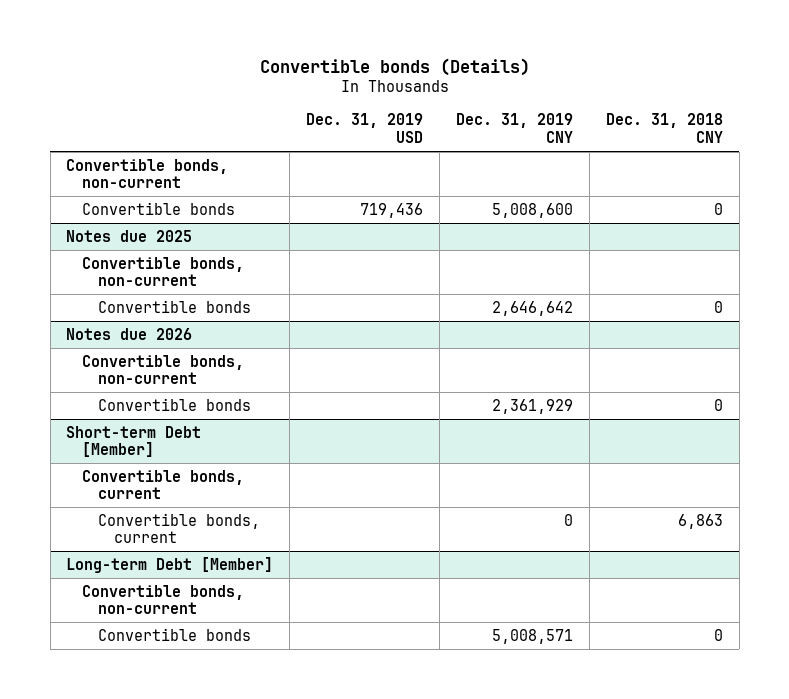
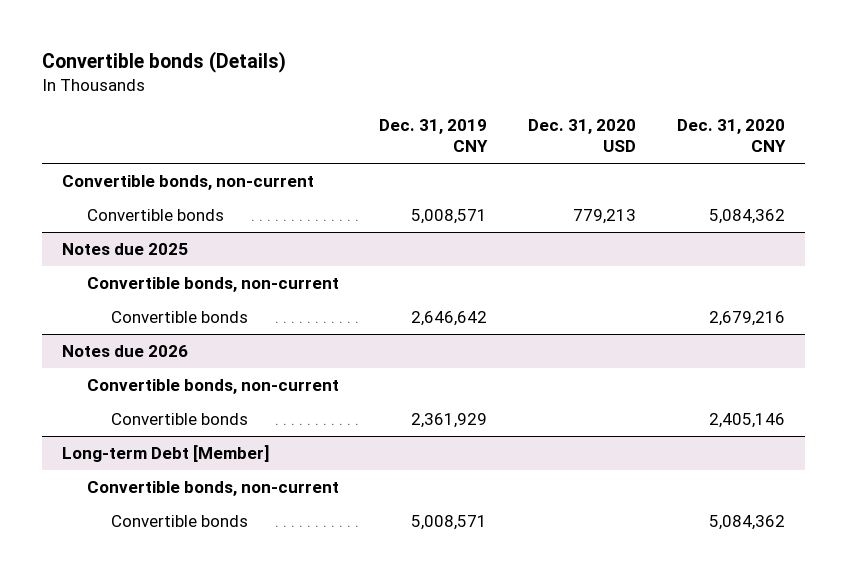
- | Dec. 31, 2019 USD | Dec. 31, 2019 CNY | Dec. 31, 2018 CNY
+ | Dec. 31, 2019 CNY | Dec. 31, 2020 USD | Dec. 31, 2020 CNY
- Convertible bonds | 719,436 | 5,008,600 | 0
+ Convertible bonds | 5,008,571 | 779,213 | 5,084,362
- Short-term Debt [Member]
- Convertible bonds, current
- Convertible bonds, current | | 0 | 6,863

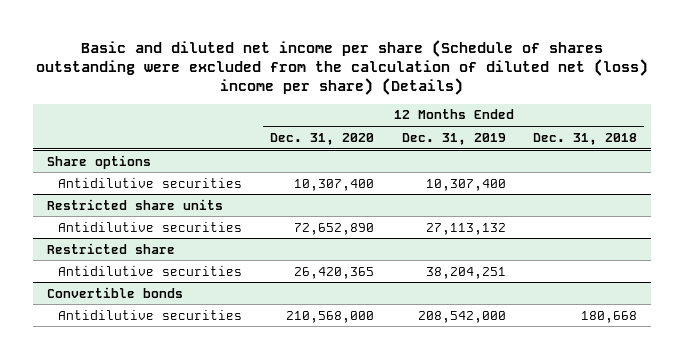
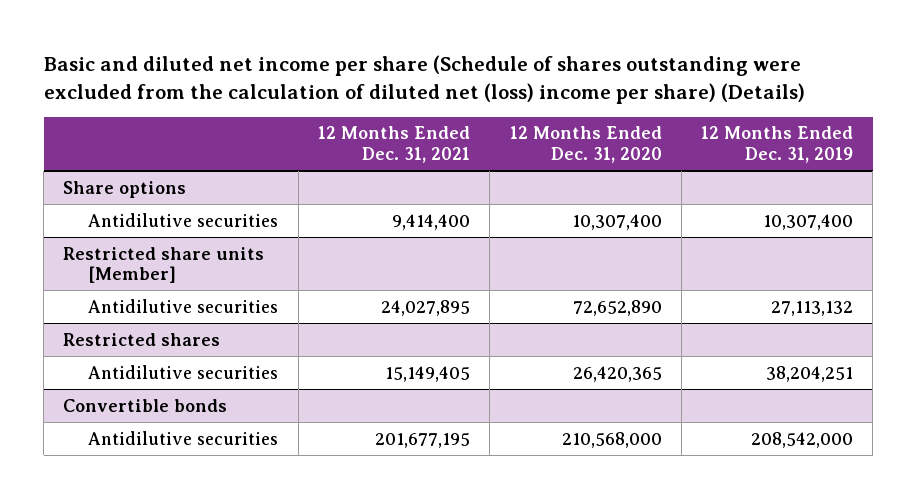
- | 12 Months Ended Dec. 31, 2020 | 12 Months Ended Dec. 31, 2019 | 12 Months Ended Dec. 31, 2018
+ | 12 Months Ended Dec. 31, 2021 | 12 Months Ended Dec. 31, 2020 | 12 Months Ended Dec. 31, 2019
- Restricted share units
+ Restricted share units [Member]
- Restricted share
+ Restricted shares

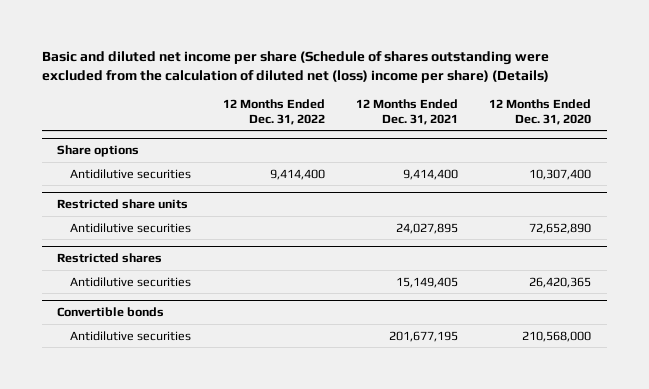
- | 12 Months Ended Dec. 31, 2021 | 12 Months Ended Dec. 31, 2020 | 12 Months Ended Dec. 31, 2019
+ | 12 Months Ended Dec. 31, 2022 | 12 Months Ended Dec. 31, 2021 | 12 Months Ended Dec. 31, 2020
- Restricted share units [Member]
+ Restricted share units

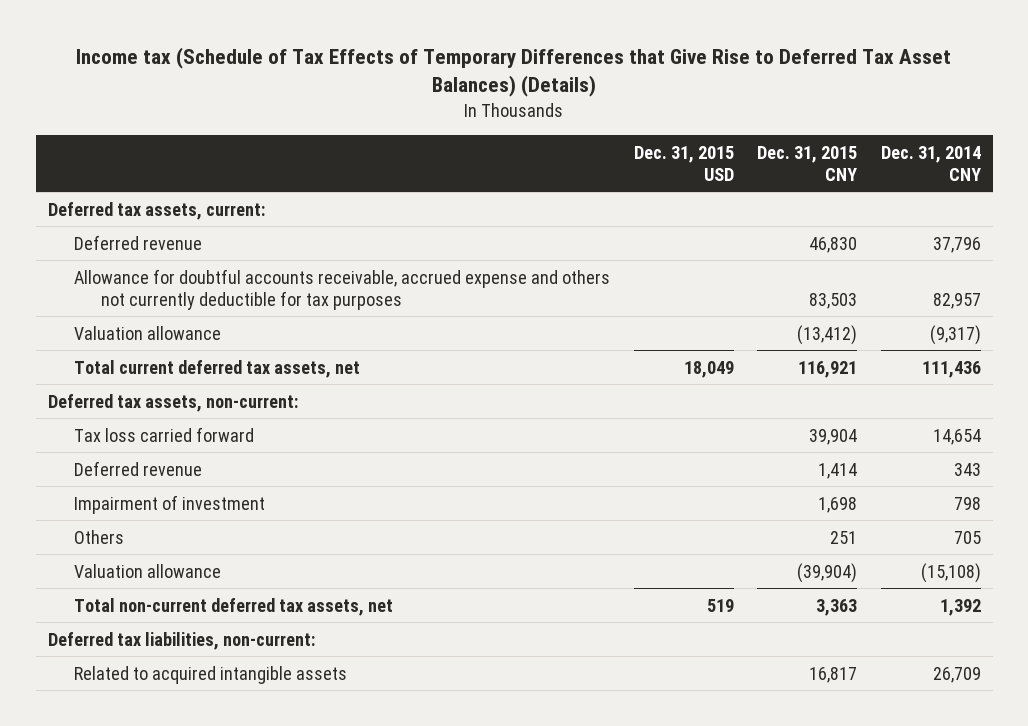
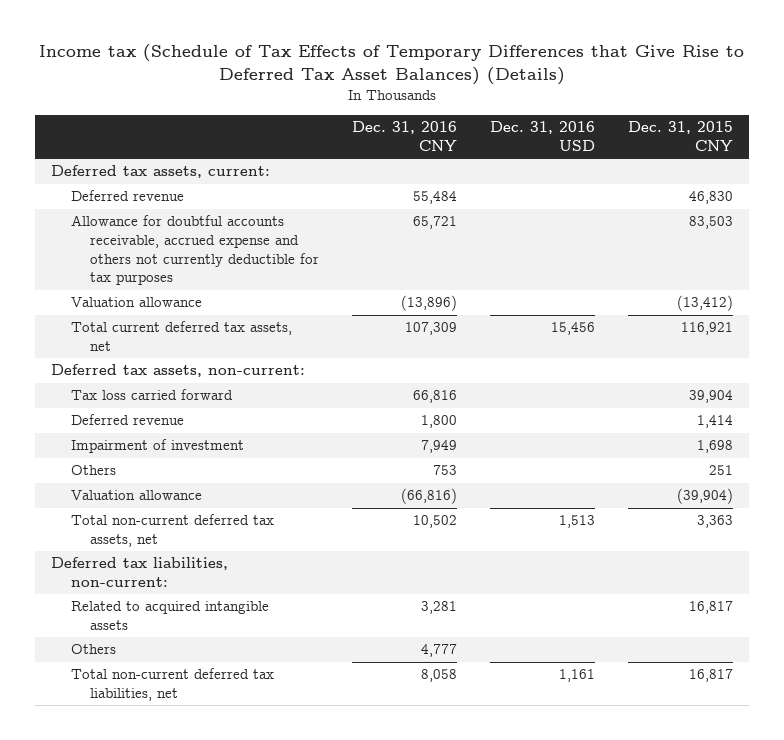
- | Dec. 31, 2015 USD | Dec. 31, 2015 CNY | Dec. 31, 2014 CNY
+ | Dec. 31, 2016 CNY | Dec. 31, 2016 USD | Dec. 31, 2015 CNY
+ Others | 4,777 | |
+ Total non-current deferred tax liabilities, net | 8,058 | 1,161 | 16,817

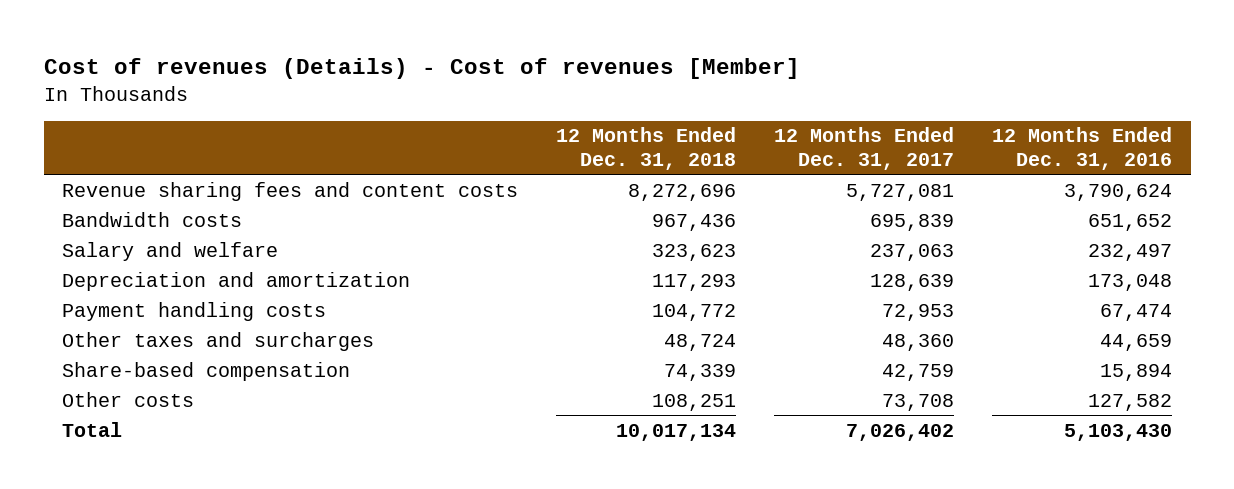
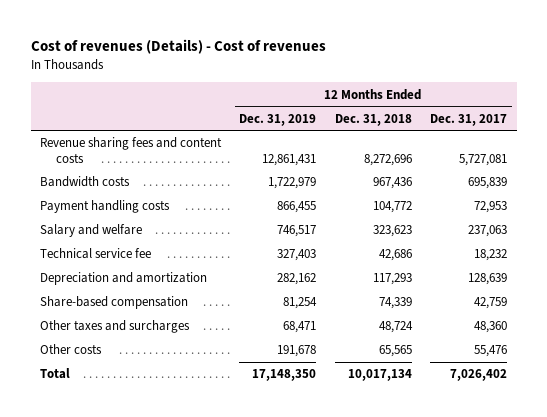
- Cost of revenues (Details) - Cost of revenues [Member]
+ Cost of revenues (Details) - Cost of revenues
- | 12 Months Ended Dec. 31, 2018 | 12 Months Ended Dec. 31, 2017 | 12 Months Ended Dec. 31, 2016
+ | 12 Months Ended Dec. 31, 2019 | 12 Months Ended Dec. 31, 2018 | 12 Months Ended Dec. 31, 2017
moved up: Payment handling costs | 866,455 | 104,772 | 72,953
+ Technical service fee | 327,403 | 42,686 | 18,232
- Other costs | 108,251 | 73,708 | 127,582
moved down: Other taxes and surcharges | 68,471 | 48,724 | 48,360
+ Other costs | 191,678 | 65,565 | 55,476

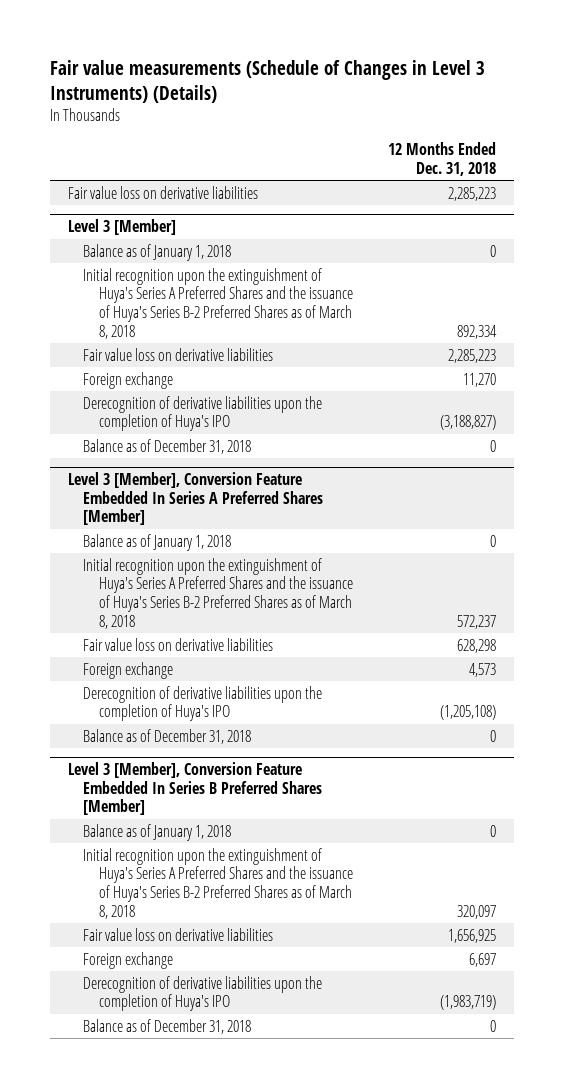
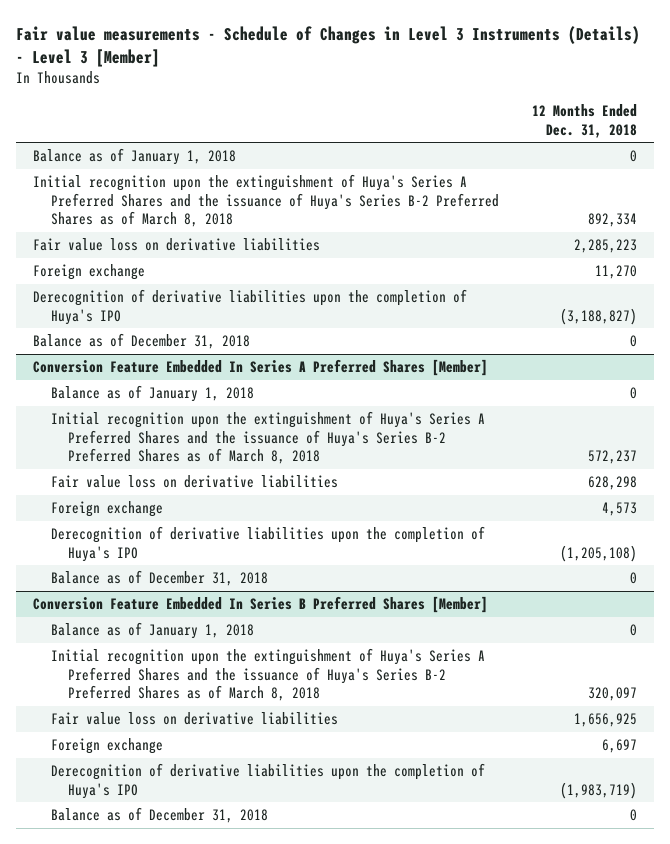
- Fair value measurements (Schedule of Changes in Level 3 Instruments) (Details)
+ Fair value measurements - Schedule of Changes in Level 3 Instruments (Details) - Level 3 [Member]
- Fair value loss on derivative liabilities | 2,285,223
- Level 3 [Member]
- Level 3 [Member], Conversion Feature Embedded In Series A Preferred Shares [Member]
+ Conversion Feature Embedded In Series A Preferred Shares [Member]
- Level 3 [Member], Conversion Feature Embedded In Series B Preferred Shares [Member]
+ Conversion Feature Embedded In Series B Preferred Shares [Member]

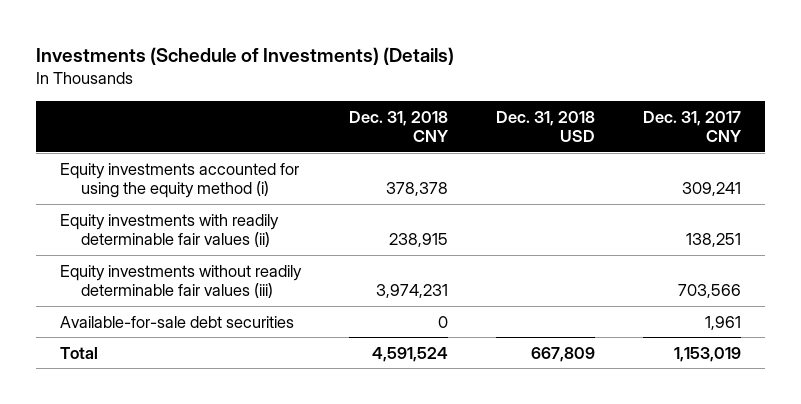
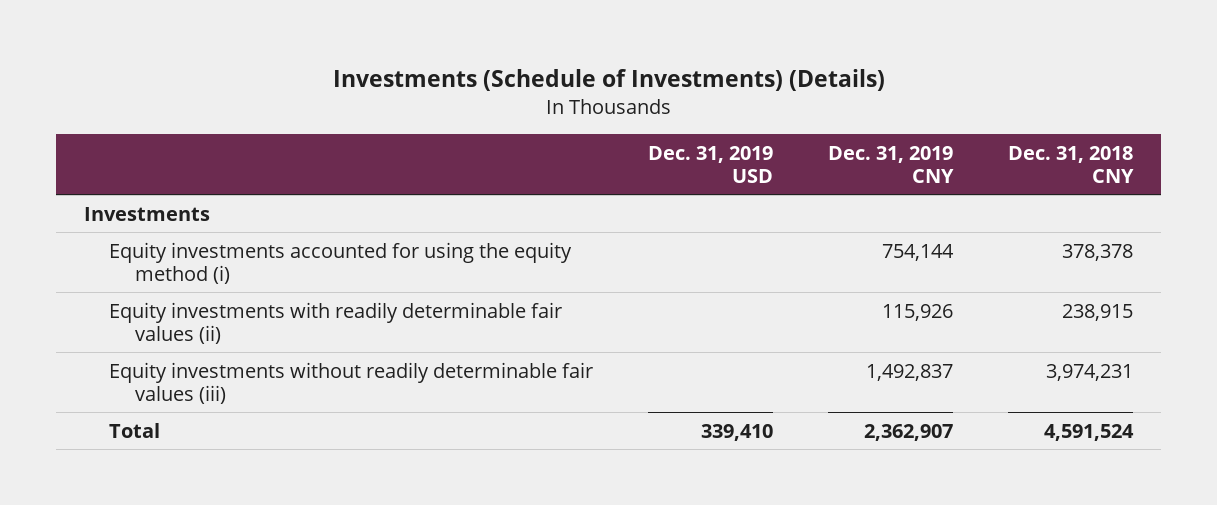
- | Dec. 31, 2018 CNY | Dec. 31, 2018 USD | Dec. 31, 2017 CNY
+ | Dec. 31, 2019 USD | Dec. 31, 2019 CNY | Dec. 31, 2018 CNY
+ Investments
- Available-for-sale debt securities | 0 | | 1,961

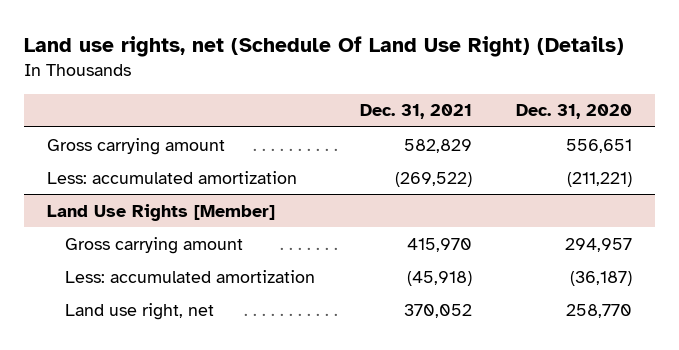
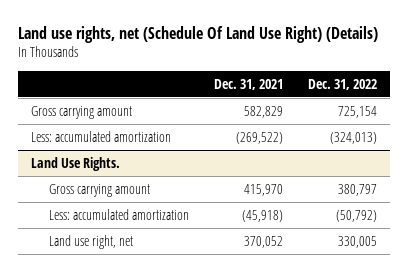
- | Dec. 31, 2021 | Dec. 31, 2020
+ | Dec. 31, 2021 | Dec. 31, 2022
- Land Use Rights [Member]
+ Land Use Rights.

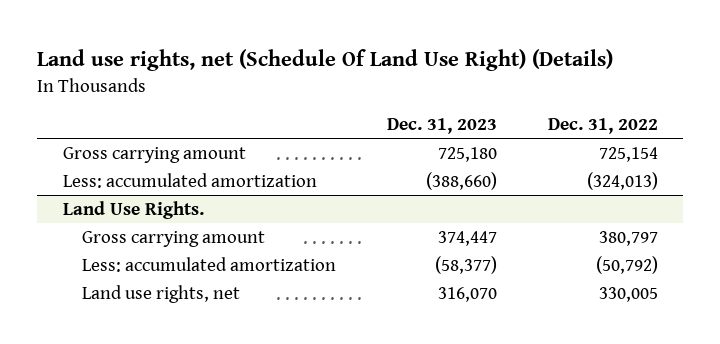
- | Dec. 31, 2021 | Dec. 31, 2022
+ | Dec. 31, 2023 | Dec. 31, 2022
@ Land Use Rights.
- Land use right, net | 370,052 | 330,005
+ Land use rights, net | 316,070 | 330,005

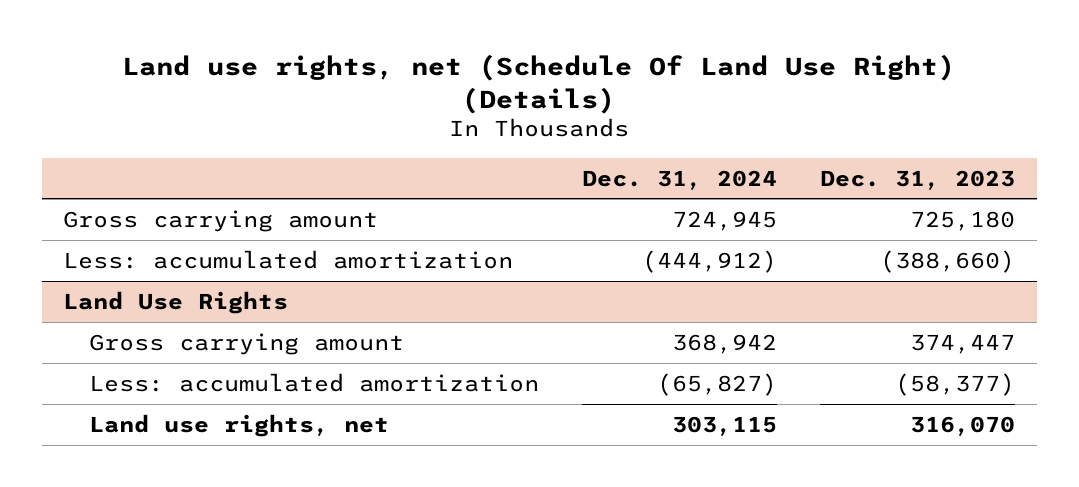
- | Dec. 31, 2023 | Dec. 31, 2022
+ | Dec. 31, 2024 | Dec. 31, 2023
- Land Use Rights.
+ Land Use Rights

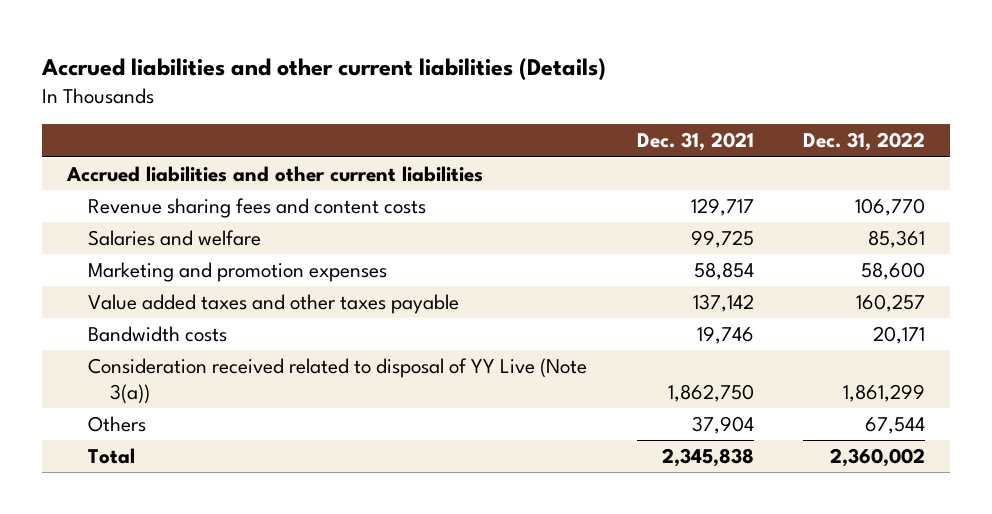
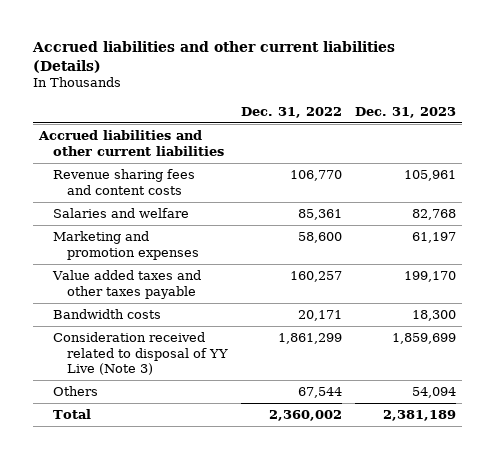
- | Dec. 31, 2021 | Dec. 31, 2022
+ | Dec. 31, 2022 | Dec. 31, 2023
- Consideration received related to disposal of YY Live (Note 3(a)) | 1,862,750 | 1,861,299
+ Consideration received related to disposal of YY Live (Note 3) | 1,861,299 | 1,859,699

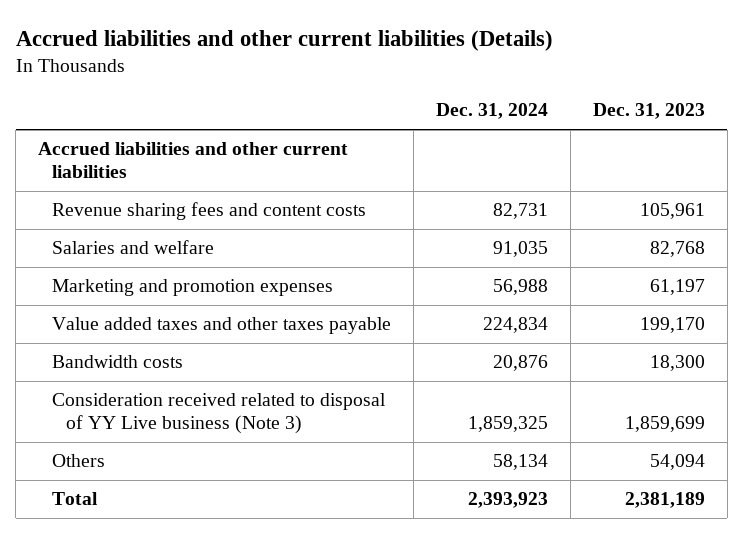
- | Dec. 31, 2022 | Dec. 31, 2023
+ | Dec. 31, 2024 | Dec. 31, 2023
- Consideration received related to disposal of YY Live (Note 3) | 1,861,299 | 1,859,699
+ Consideration received related to disposal of YY Live business (Note 3) | 1,859,325 | 1,859,699

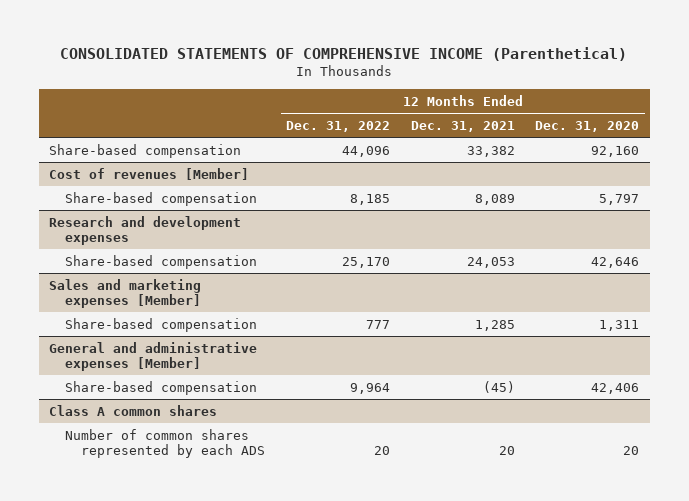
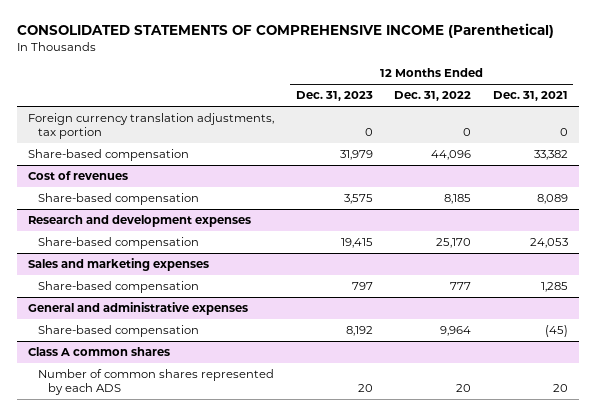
- | 12 Months Ended Dec. 31, 2022 | 12 Months Ended Dec. 31, 2021 | 12 Months Ended Dec. 31, 2020
+ | 12 Months Ended Dec. 31, 2023 | 12 Months Ended Dec. 31, 2022 | 12 Months Ended Dec. 31, 2021
+ Foreign currency translation adjustments, tax portion | 0 | 0 | 0
- Cost of revenues [Member]
+ Cost of revenues
- Sales and marketing expenses [Member]
+ Sales and marketing expenses
- General and administrative expenses [Member]
+ General and administrative expenses

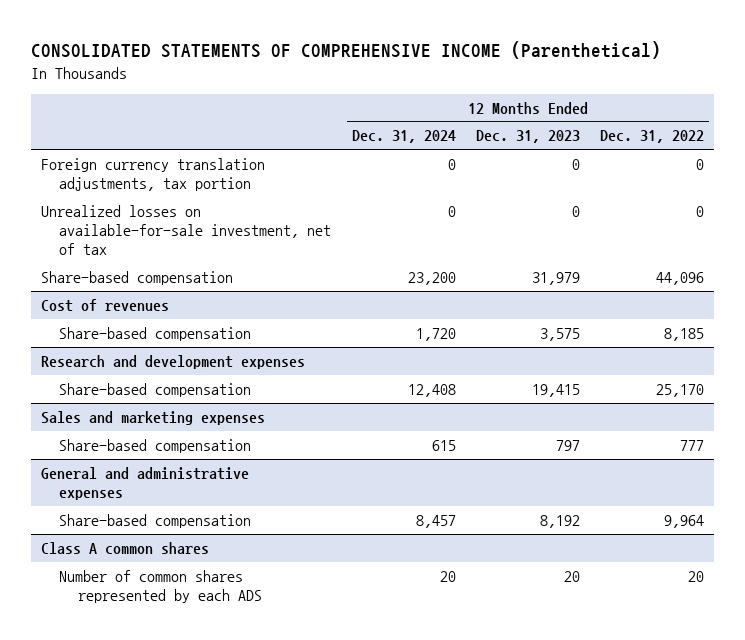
- | 12 Months Ended Dec. 31, 2023 | 12 Months Ended Dec. 31, 2022 | 12 Months Ended Dec. 31, 2021
+ | 12 Months Ended Dec. 31, 2024 | 12 Months Ended Dec. 31, 2023 | 12 Months Ended Dec. 31, 2022
+ Unrealized losses on available-for-sale investment, net of tax | 0 | 0 | 0

